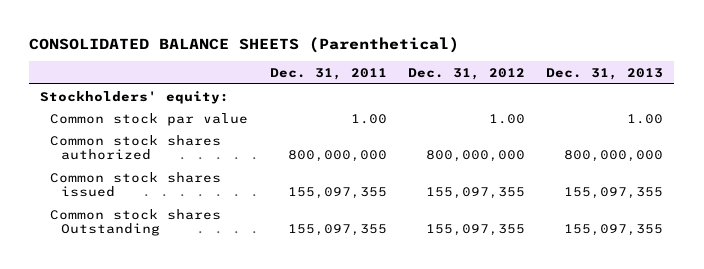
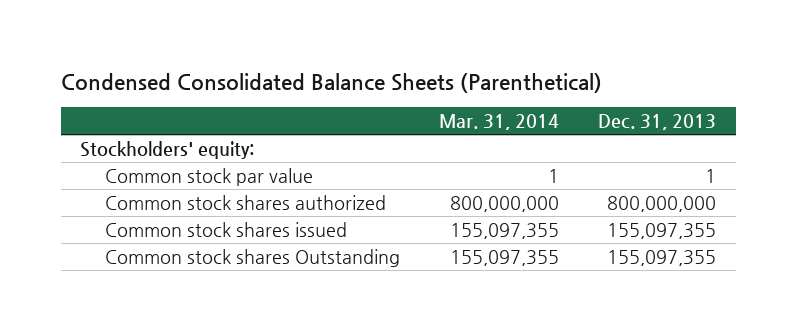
- CONSOLIDATED BALANCE SHEETS (Parenthetical)
+ Condensed Consolidated Balance Sheets (Parenthetical)
- | Dec. 31, 2011 | Dec. 31, 2012 | Dec. 31, 2013
+ | Mar. 31, 2014 | Dec. 31, 2013
- Common stock par value | 1.00 | 1.00 | 1.00
+ Common stock par value | 1 | 1

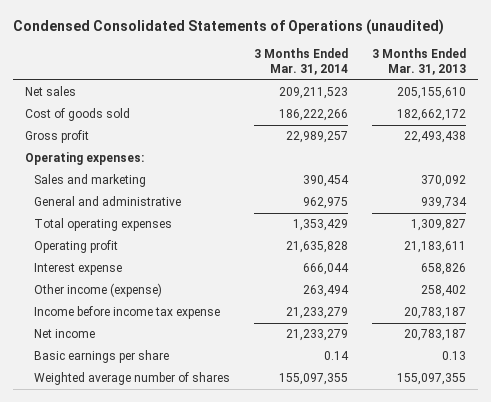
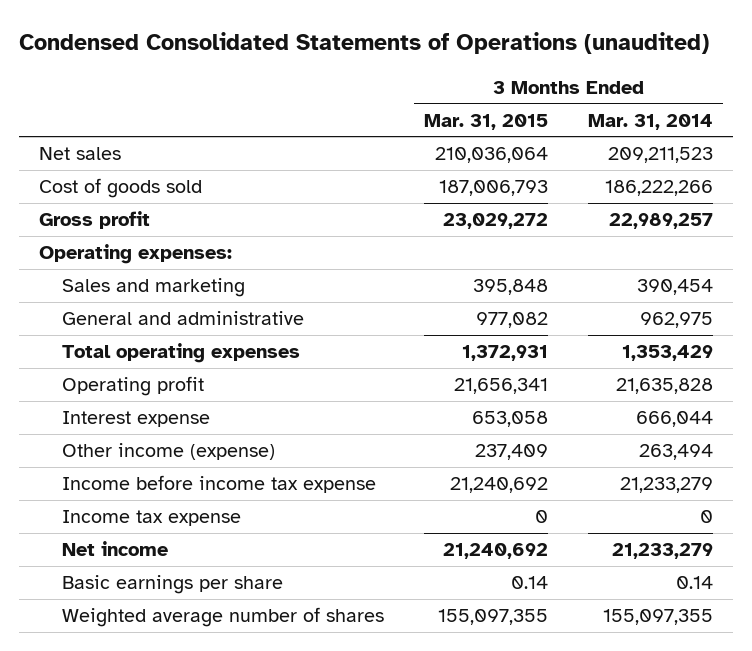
- | 3 Months Ended Mar. 31, 2014 | 3 Months Ended Mar. 31, 2013
+ | 3 Months Ended Mar. 31, 2015 | 3 Months Ended Mar. 31, 2014
+ Income tax expense | 0 | 0

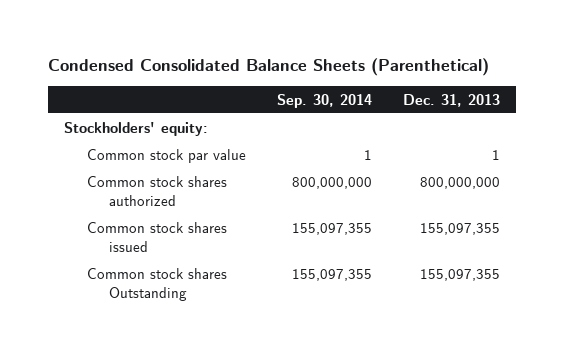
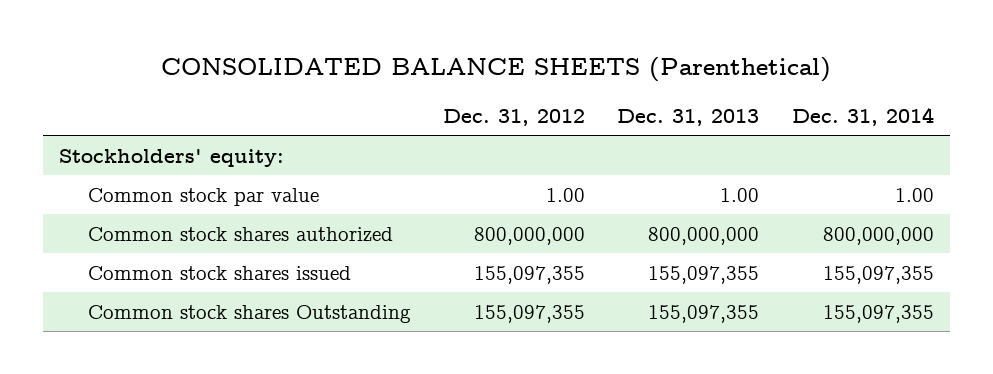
- Condensed Consolidated Balance Sheets (Parenthetical)
+ CONSOLIDATED BALANCE SHEETS (Parenthetical)
- | Sep. 30, 2014 | Dec. 31, 2013
+ | Dec. 31, 2012 | Dec. 31, 2013 | Dec. 31, 2014
- Common stock par value | 1 | 1
+ Common stock par value | 1.00 | 1.00 | 1.00

